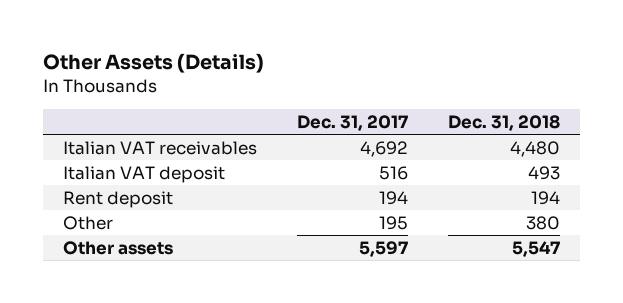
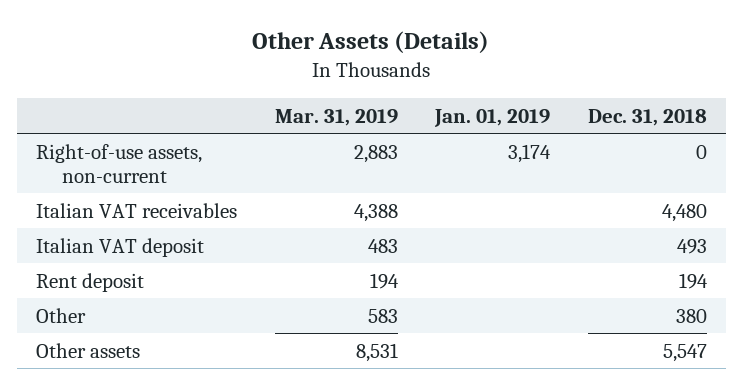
- | Dec. 31, 2017 | Dec. 31, 2018
+ | Mar. 31, 2019 | Jan. 01, 2019 | Dec. 31, 2018
+ Right-of-use assets, non-current | 2,883 | 3,174 | 0

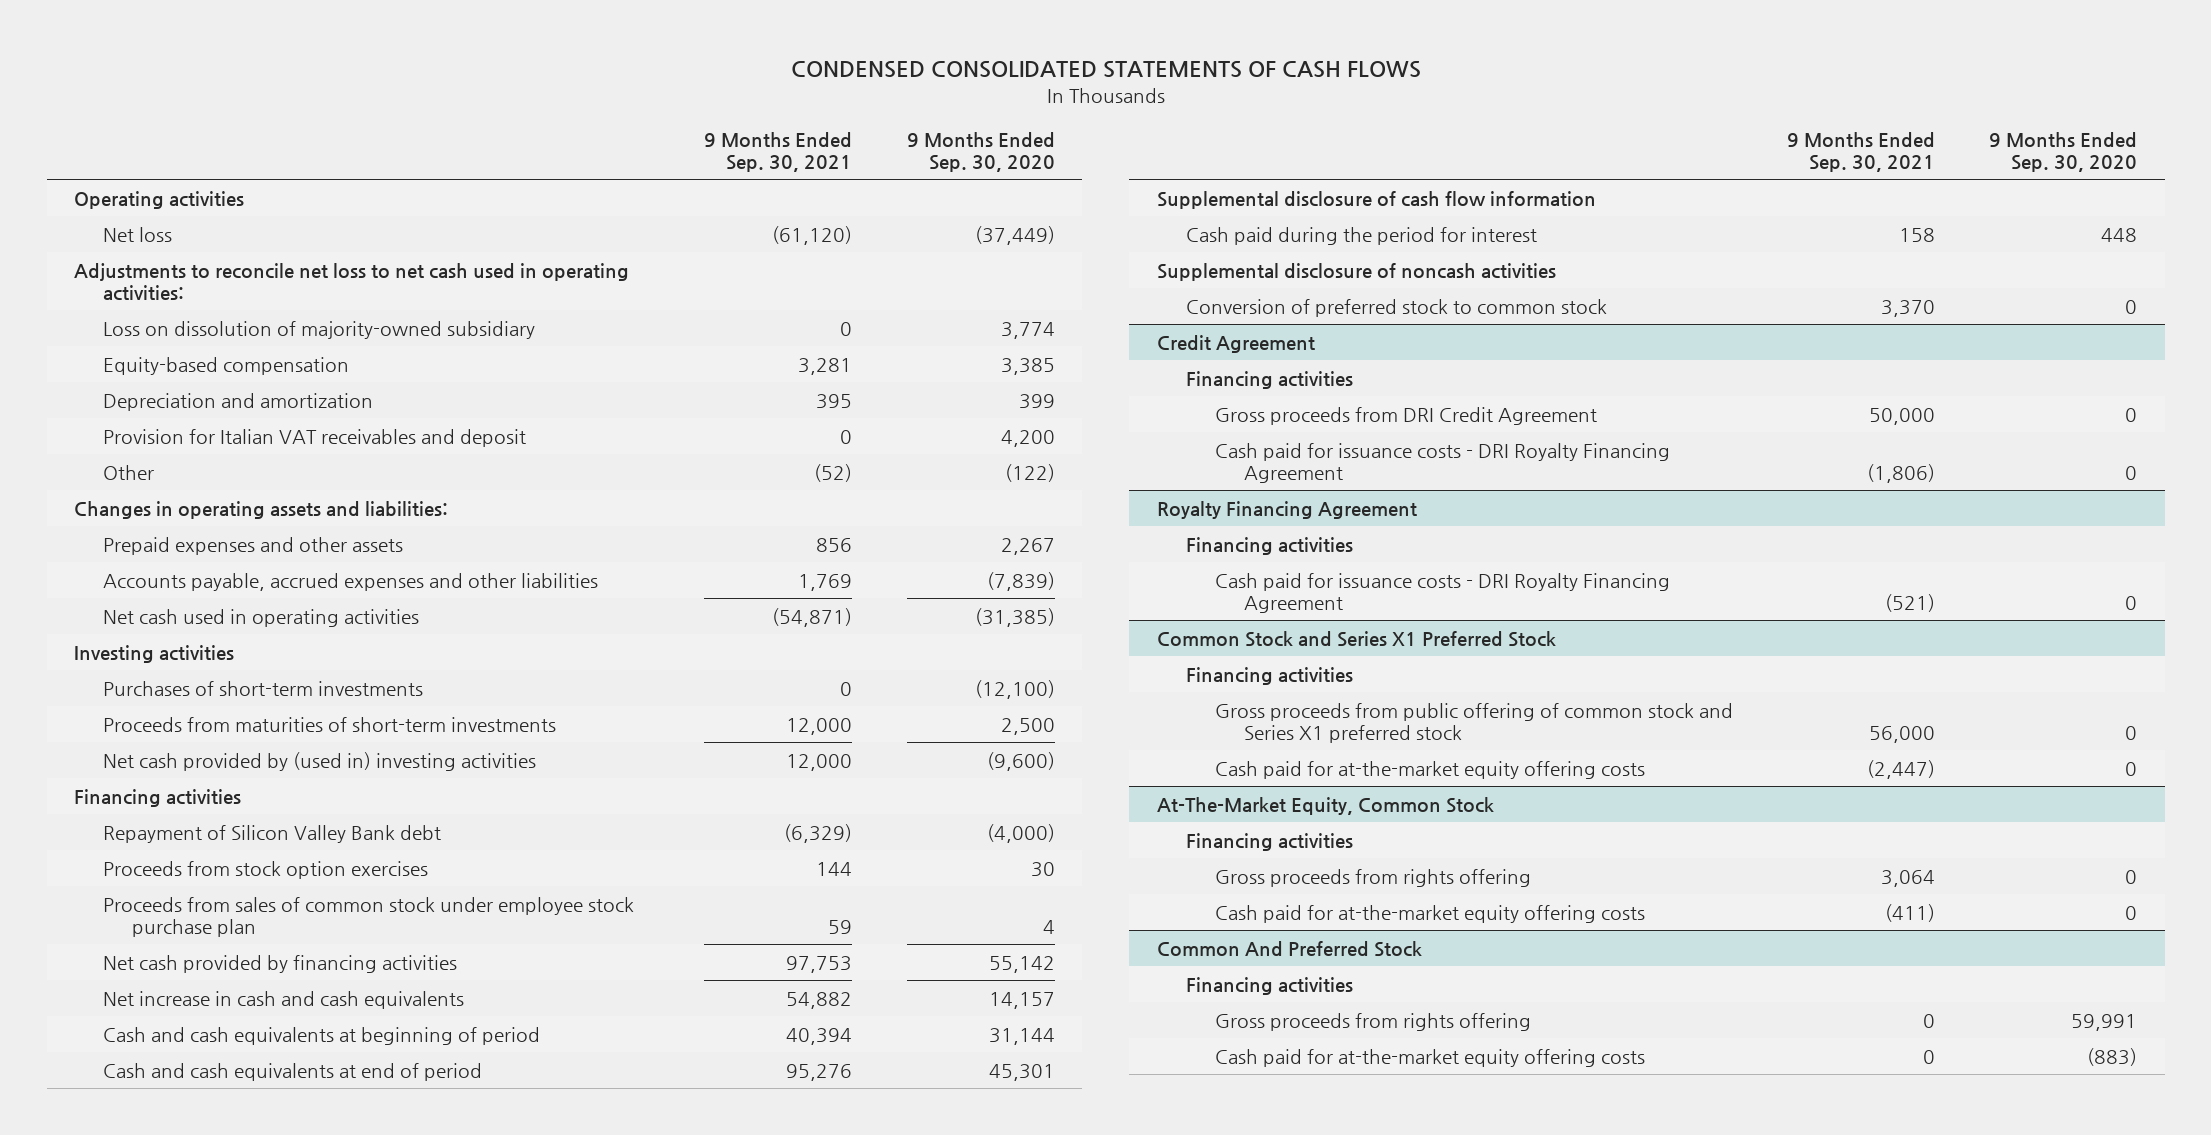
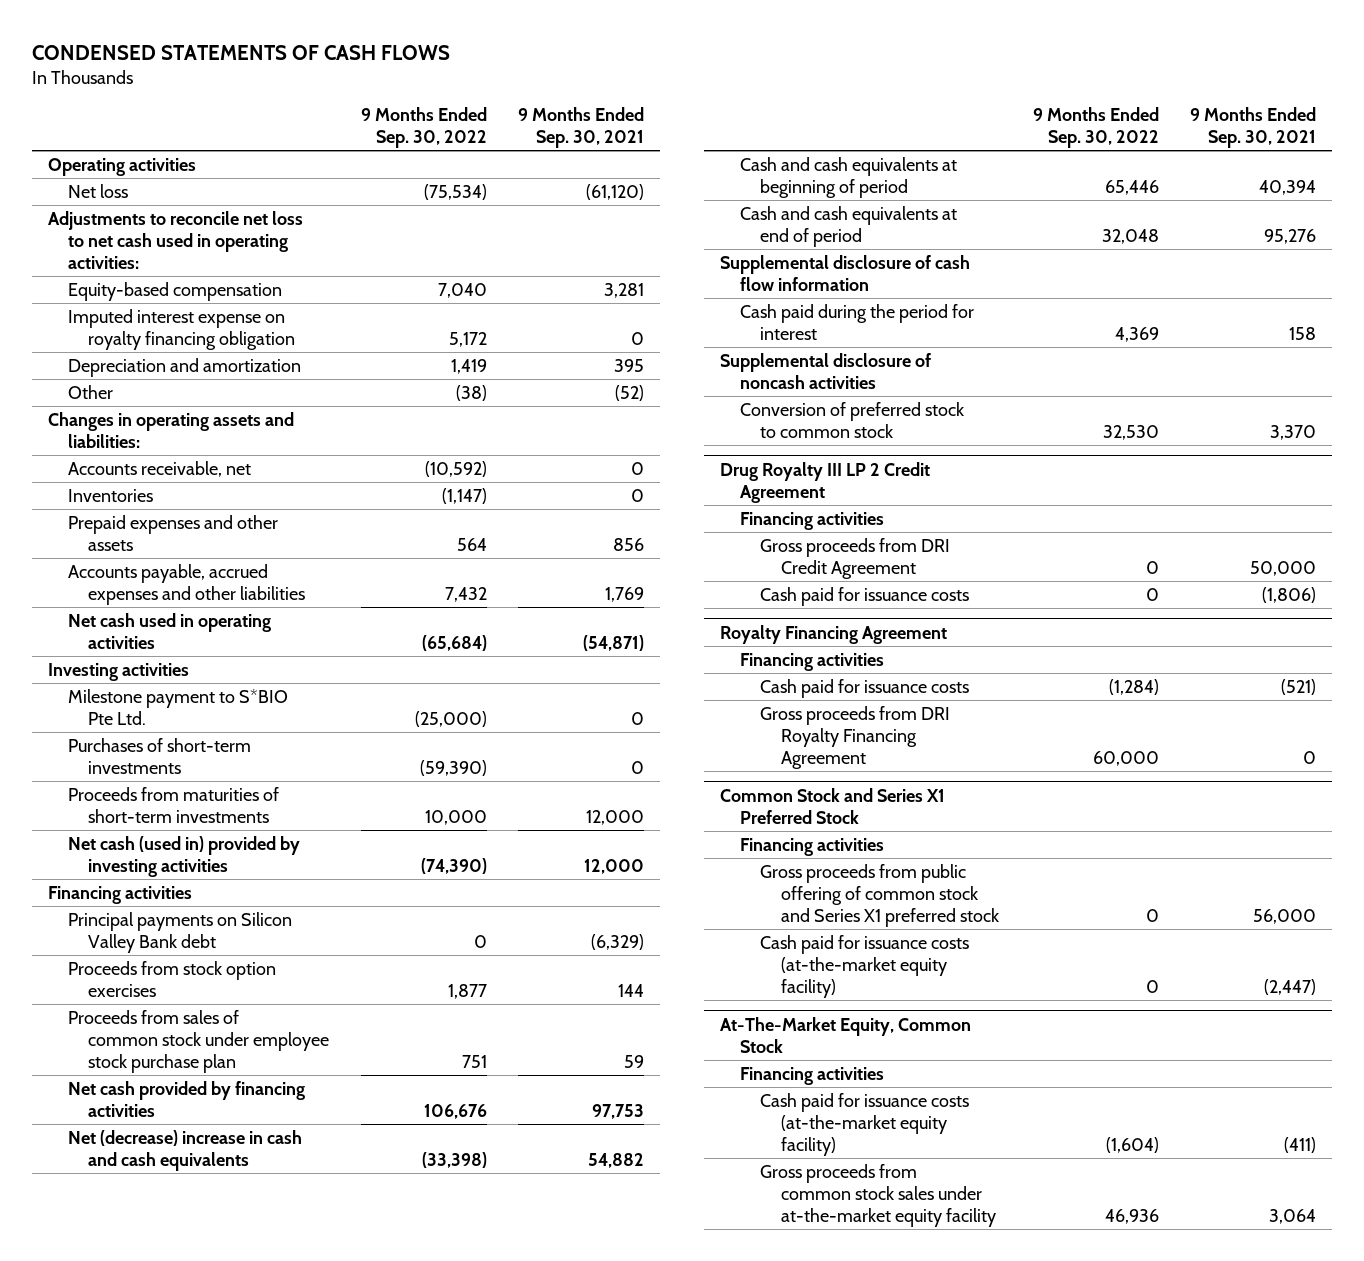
- CONDENSED CONSOLIDATED STATEMENTS OF CASH FLOWS
+ CONDENSED STATEMENTS OF CASH FLOWS
- | 9 Months Ended Sep. 30, 2021 | 9 Months Ended Sep. 30, 2020
+ | 9 Months Ended Sep. 30, 2022 | 9 Months Ended Sep. 30, 2021
- Loss on dissolution of majority-owned subsidiary | 0 | 3,774
+ Imputed interest expense on royalty financing obligation | 5,172 | 0
- Provision for Italian VAT receivables and deposit | 0 | 4,200
+ Accounts receivable, net | (10,592) | 0
+ Inventories | (1,147) | 0
+ Milestone payment to S*BIO Pte Ltd. | (25,000) | 0
- Net cash provided by (used in) investing activities | 12,000 | (9,600)
+ Net cash (used in) provided by investing activities | (74,390) | 12,000
- Repayment of Silicon Valley Bank debt | (6,329) | (4,000)
+ Principal payments on Silicon Valley Bank debt | 0 | (6,329)
- Net increase in cash and cash equivalents | 54,882 | 14,157
+ Net (decrease) increase in cash and cash equivalents | (33,398) | 54,882
- Credit Agreement
+ Drug Royalty III LP 2 Credit Agreement
- Cash paid for issuance costs - DRI Royalty Financing Agreement | (1,806) | 0
+ Cash paid for issuance costs | 0 | (1,806)
@ Royalty Financing Agreement
- Cash paid for issuance costs - DRI Royalty Financing Agreement | (521) | 0
+ Cash paid for issuance costs | (1,284) | (521)
+ Gross proceeds from DRI Royalty Financing Agreement | 60,000 | 0
@ Common Stock and Series X1 Preferred Stock
- Cash paid for at-the-market equity offering costs | (2,447) | 0
+ Cash paid for issuance costs (at-the-market equity facility) | 0 | (2,447)
@ At-The-Market Equity, Common Stock
- Gross proceeds from rights offering | 3,064 | 0
- Cash paid for at-the-market equity offering costs | (411) | 0
- Common And Preferred Stock
- Financing activities
- Gross proceeds from rights offering | 0 | 59,991
- Cash paid for at-the-market equity offering costs | 0 | (883)
@ At-The-Market Equity, Common Stock
+ Cash paid for issuance costs (at-the-market equity facility) | (1,604) | (411)
+ Gross proceeds from common stock sales under at-the-market equity facility | 46,936 | 3,064

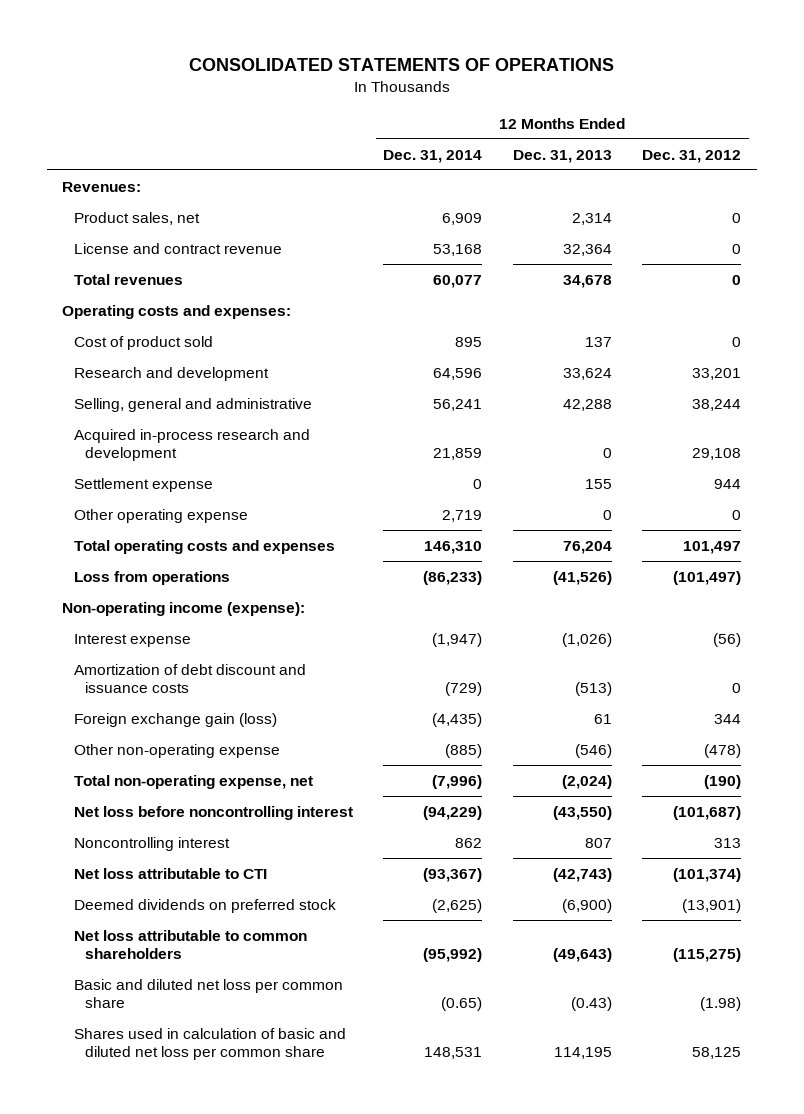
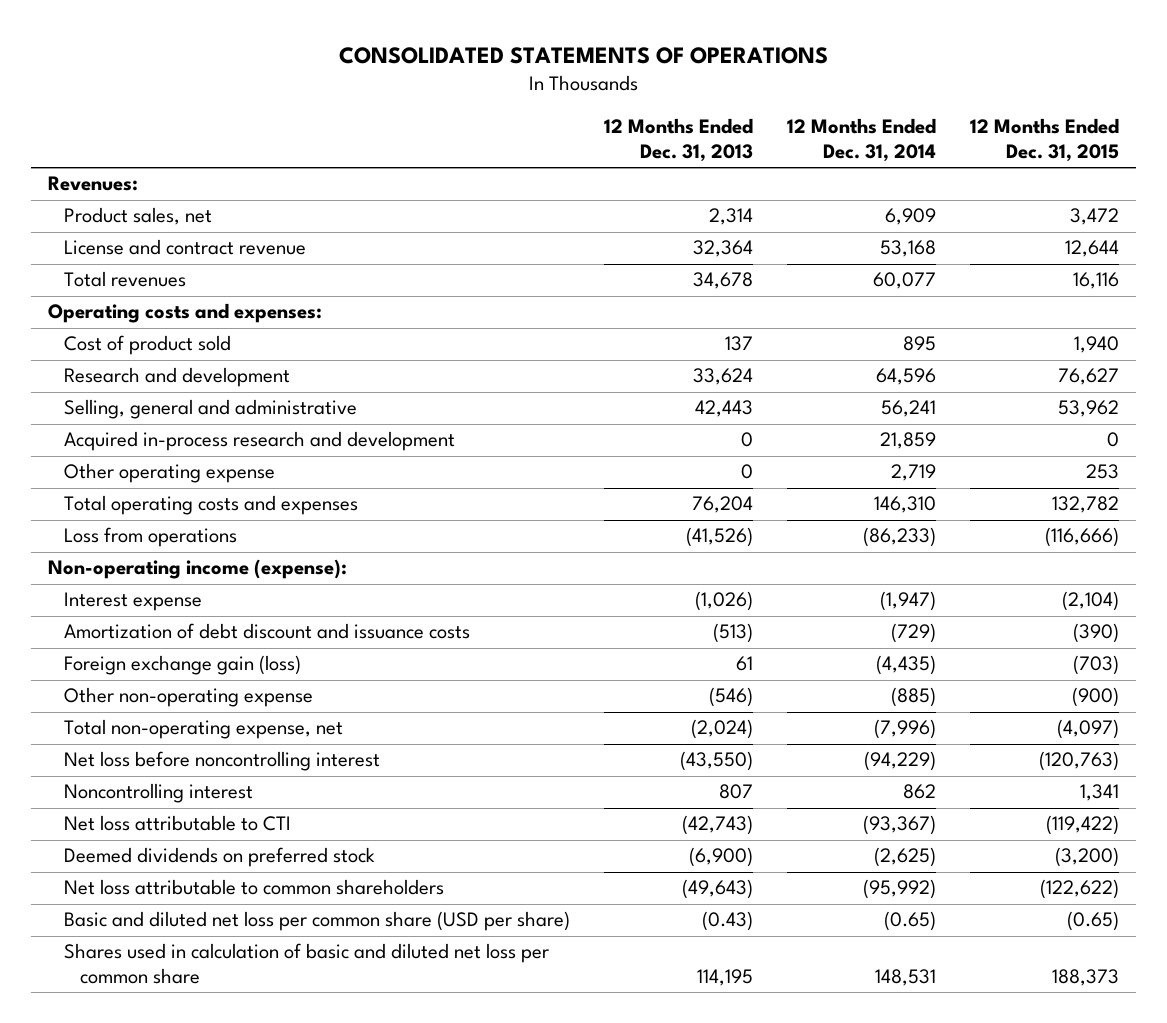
- | 12 Months Ended Dec. 31, 2014 | 12 Months Ended Dec. 31, 2013 | 12 Months Ended Dec. 31, 2012
+ | 12 Months Ended Dec. 31, 2013 | 12 Months Ended Dec. 31, 2014 | 12 Months Ended Dec. 31, 2015
- Selling, general and administrative | 56,241 | 42,288 | 38,244
+ Selling, general and administrative | 42,443 | 56,241 | 53,962
- Settlement expense | 0 | 155 | 944
- Basic and diluted net loss per common share | (0.65) | (0.43) | (1.98)
+ Basic and diluted net loss per common share (USD per share) | (0.43) | (0.65) | (0.65)

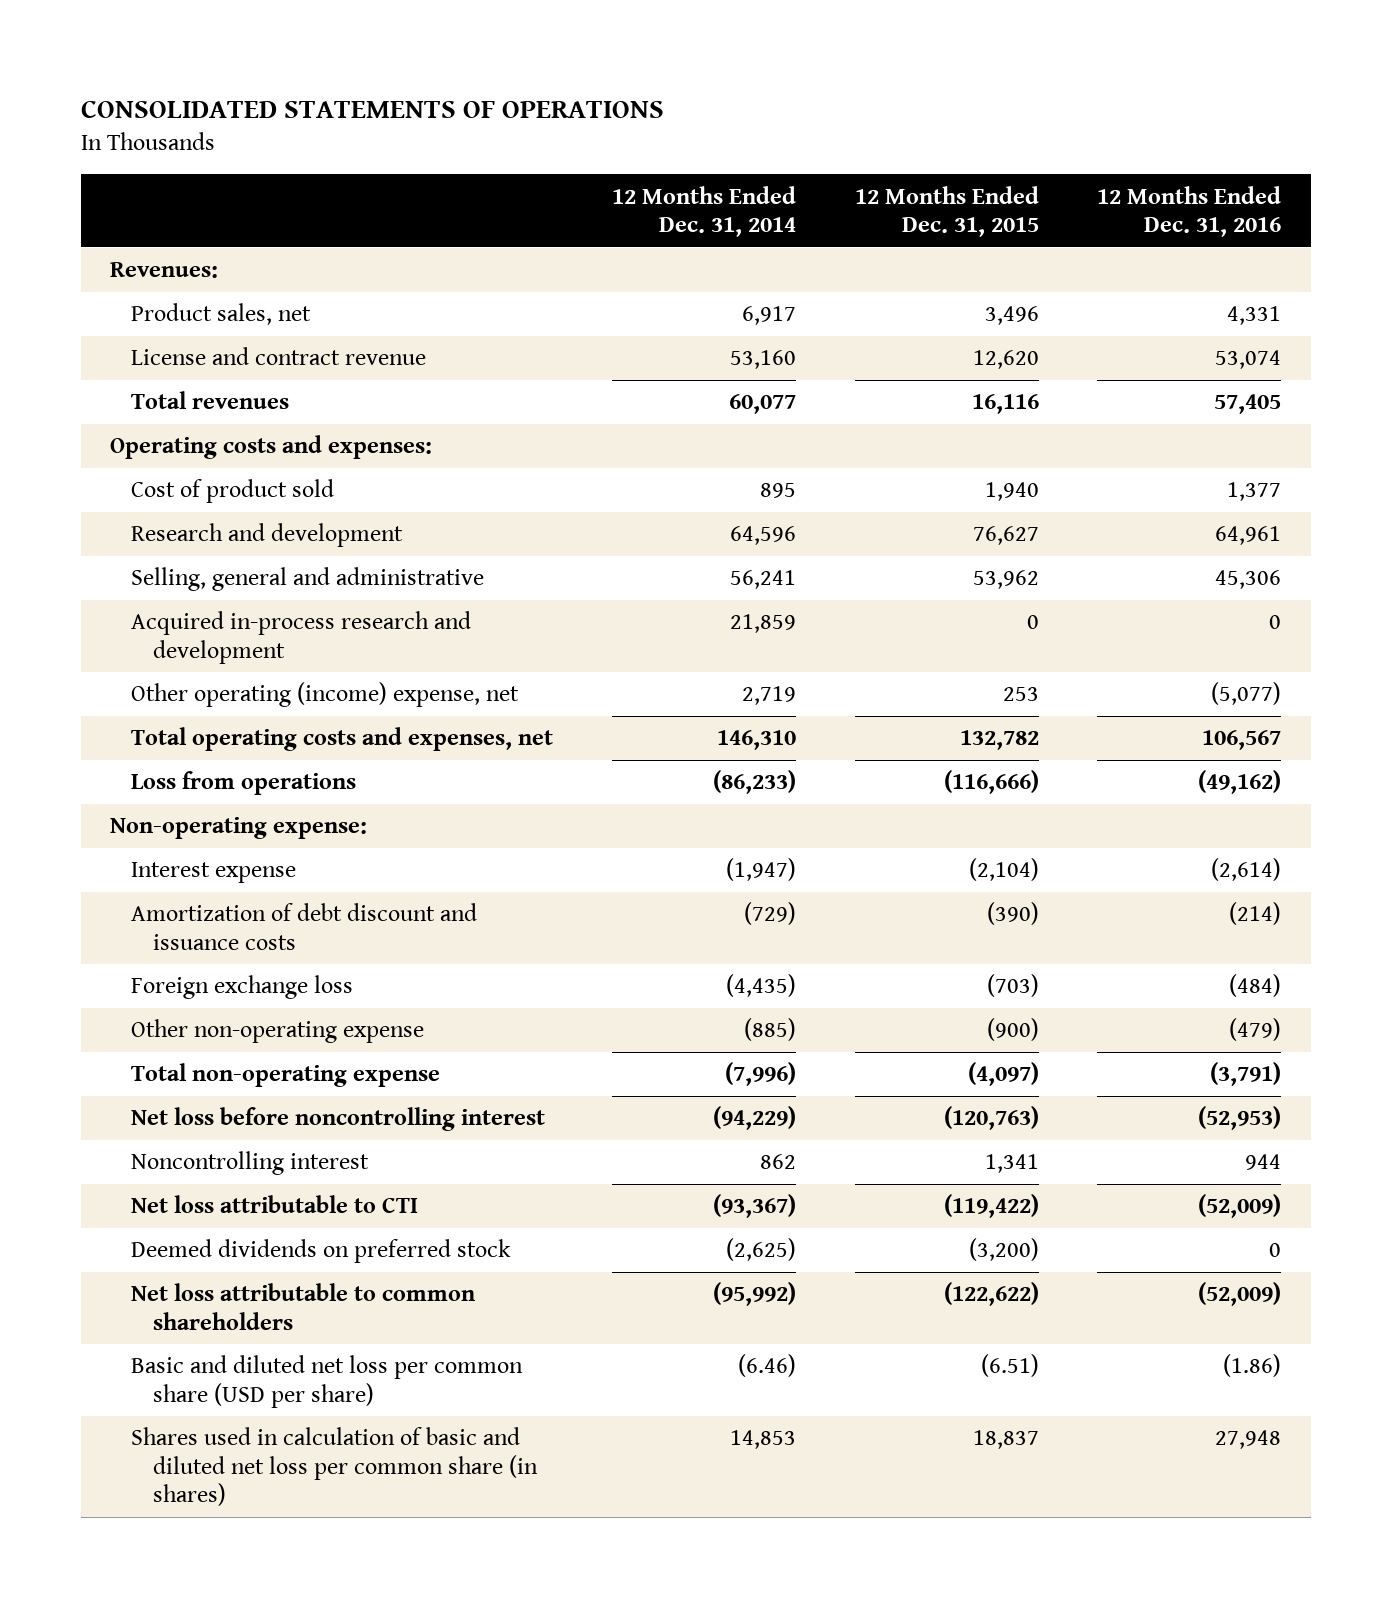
- | 12 Months Ended Dec. 31, 2013 | 12 Months Ended Dec. 31, 2014 | 12 Months Ended Dec. 31, 2015
+ | 12 Months Ended Dec. 31, 2014 | 12 Months Ended Dec. 31, 2015 | 12 Months Ended Dec. 31, 2016
- Product sales, net | 2,314 | 6,909 | 3,472
- License and contract revenue | 32,364 | 53,168 | 12,644
+ Product sales, net | 6,917 | 3,496 | 4,331
+ License and contract revenue | 53,160 | 12,620 | 53,074
- Other operating expense | 0 | 2,719 | 253
- Total operating costs and expenses | 76,204 | 146,310 | 132,782
+ Other operating (income) expense, net | 2,719 | 253 | (5,077)
+ Total operating costs and expenses, net | 146,310 | 132,782 | 106,567
- Non-operating income (expense):
+ Non-operating expense:
- Foreign exchange gain (loss) | 61 | (4,435) | (703)
+ Foreign exchange loss | (4,435) | (703) | (484)
- Total non-operating expense, net | (2,024) | (7,996) | (4,097)
+ Total non-operating expense | (7,996) | (4,097) | (3,791)
- Basic and diluted net loss per common share (USD per share) | (0.43) | (0.65) | (0.65)
- Shares used in calculation of basic and diluted net loss per common share | 114,195 | 148,531 | 188,373
+ Basic and diluted net loss per common share (USD per share) | (6.46) | (6.51) | (1.86)
+ Shares used in calculation of basic and diluted net loss per common share (in shares) | 14,853 | 18,837 | 27,948

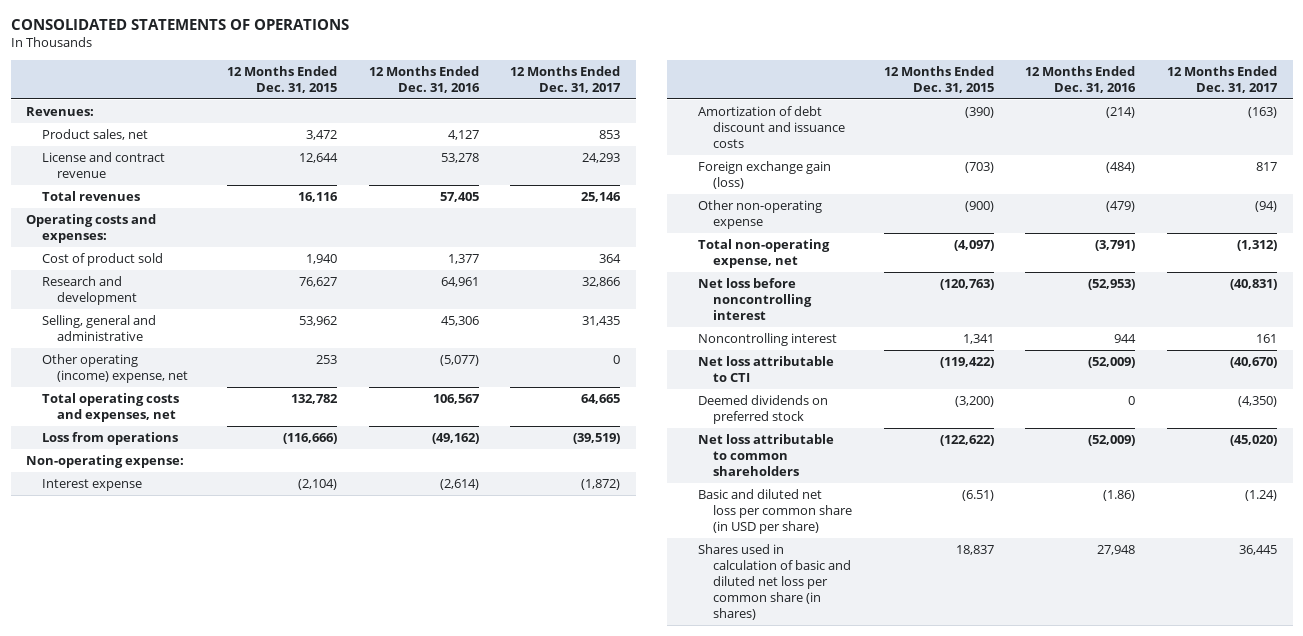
- | 12 Months Ended Dec. 31, 2014 | 12 Months Ended Dec. 31, 2015 | 12 Months Ended Dec. 31, 2016
+ | 12 Months Ended Dec. 31, 2015 | 12 Months Ended Dec. 31, 2016 | 12 Months Ended Dec. 31, 2017
- Product sales, net | 6,917 | 3,496 | 4,331
- License and contract revenue | 53,160 | 12,620 | 53,074
+ Product sales, net | 3,472 | 4,127 | 853
+ License and contract revenue | 12,644 | 53,278 | 24,293
- Acquired in-process research and development | 21,859 | 0 | 0
- Foreign exchange loss | (4,435) | (703) | (484)
+ Foreign exchange gain (loss) | (703) | (484) | 817
- Total non-operating expense | (7,996) | (4,097) | (3,791)
+ Total non-operating expense, net | (4,097) | (3,791) | (1,312)
- Basic and diluted net loss per common share (USD per share) | (6.46) | (6.51) | (1.86)
+ Basic and diluted net loss per common share (in USD per share) | (6.51) | (1.86) | (1.24)

